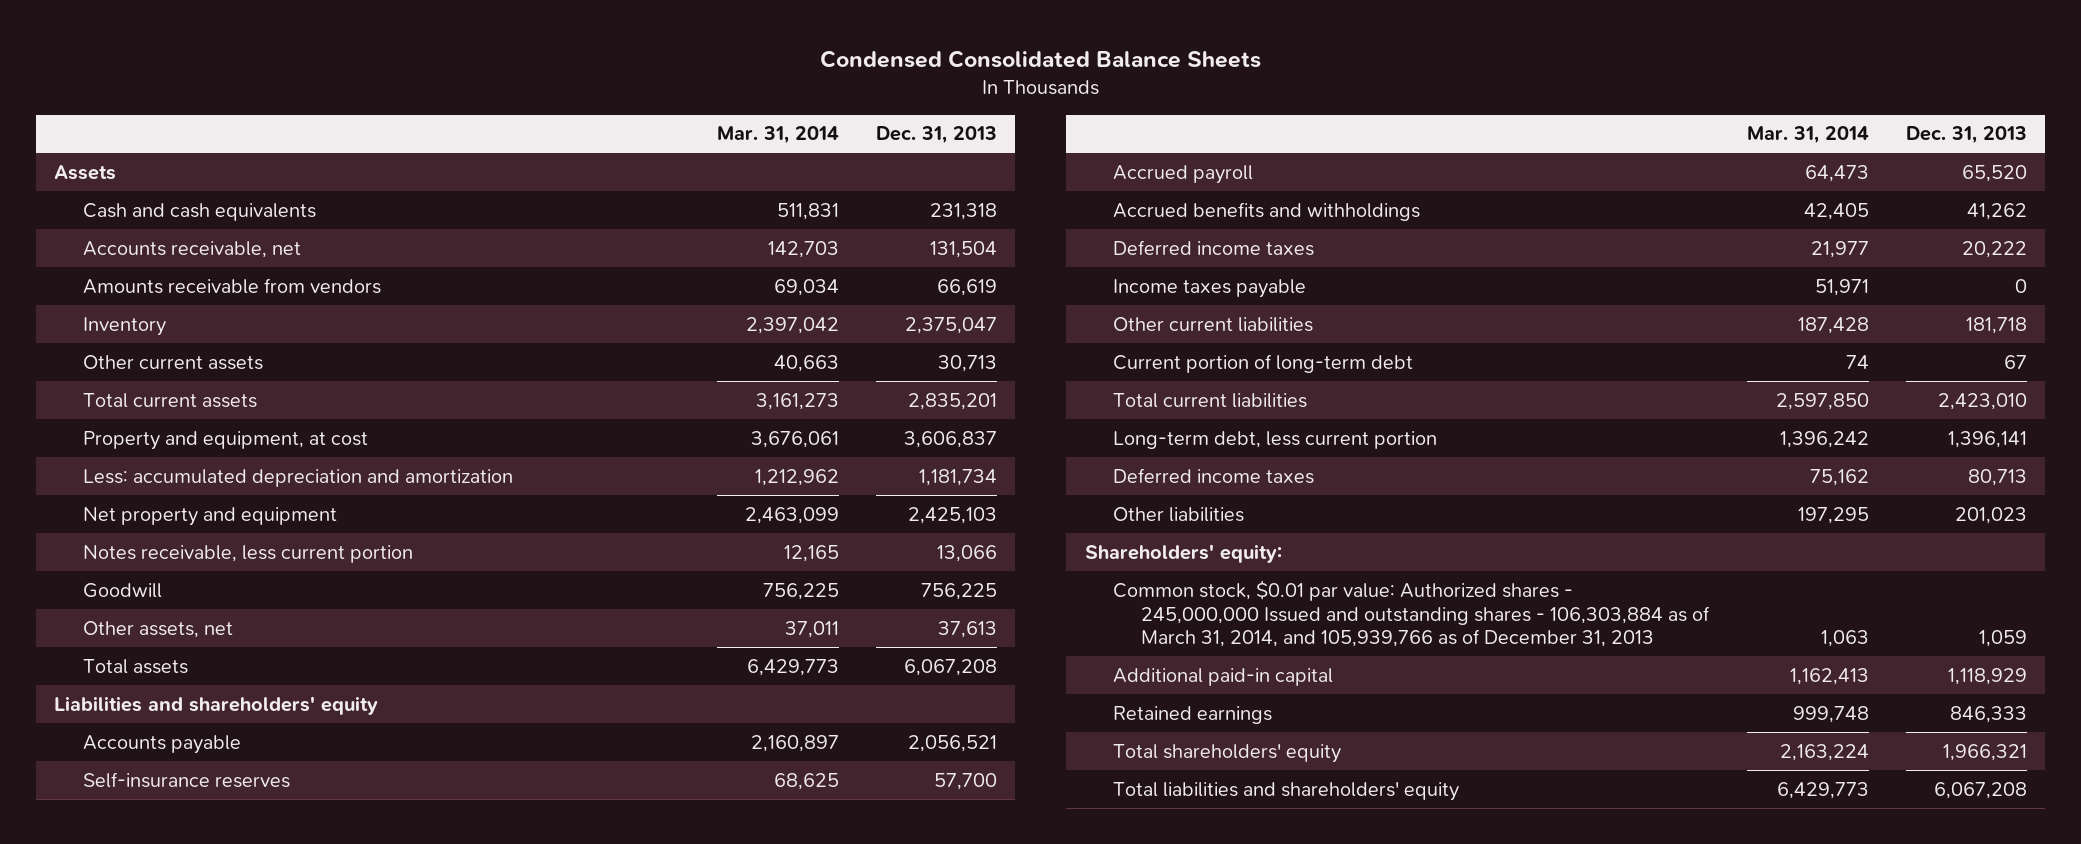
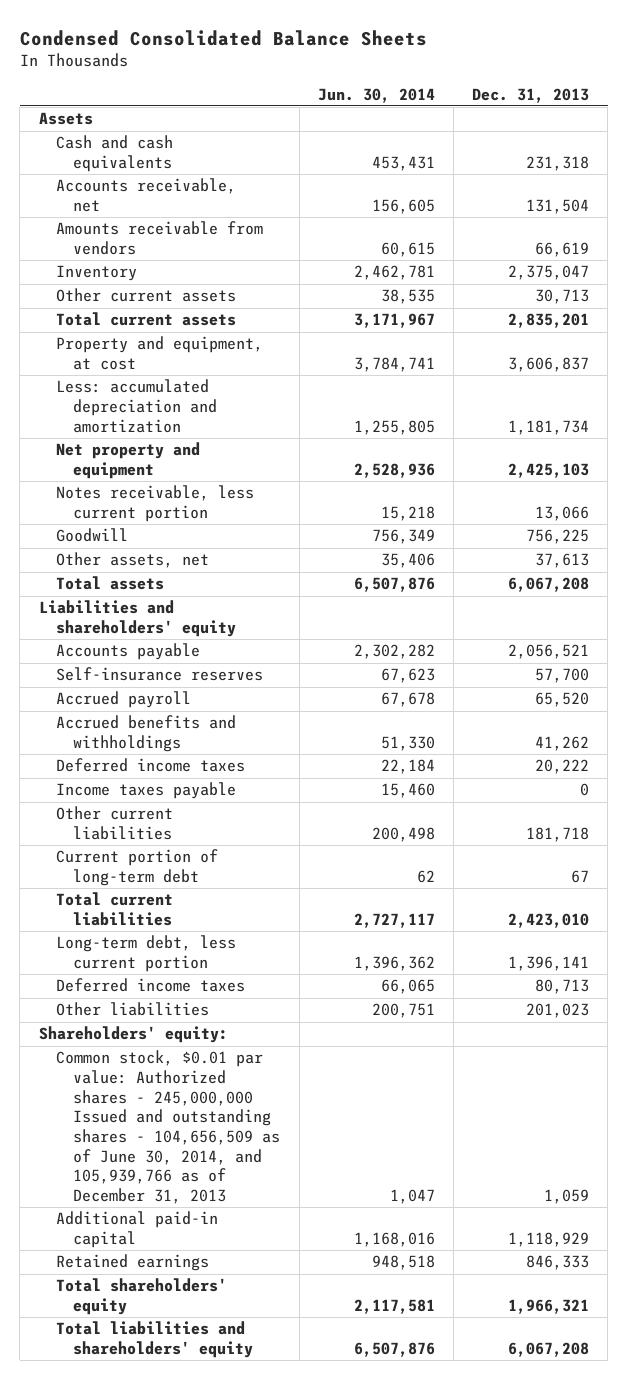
- | Mar. 31, 2014 | Dec. 31, 2013
+ | Jun. 30, 2014 | Dec. 31, 2013
- Common stock, $0.01 par value: Authorized shares - 245,000,000 Issued and outstanding shares - 106,303,884 as of March 31, 2014, and 105,939,766 as of December 31, 2013 | 1,063 | 1,059
+ Common stock, $0.01 par value: Authorized shares - 245,000,000 Issued and outstanding shares - 104,656,509 as of June 30, 2014, and 105,939,766 as of December 31, 2013 | 1,047 | 1,059

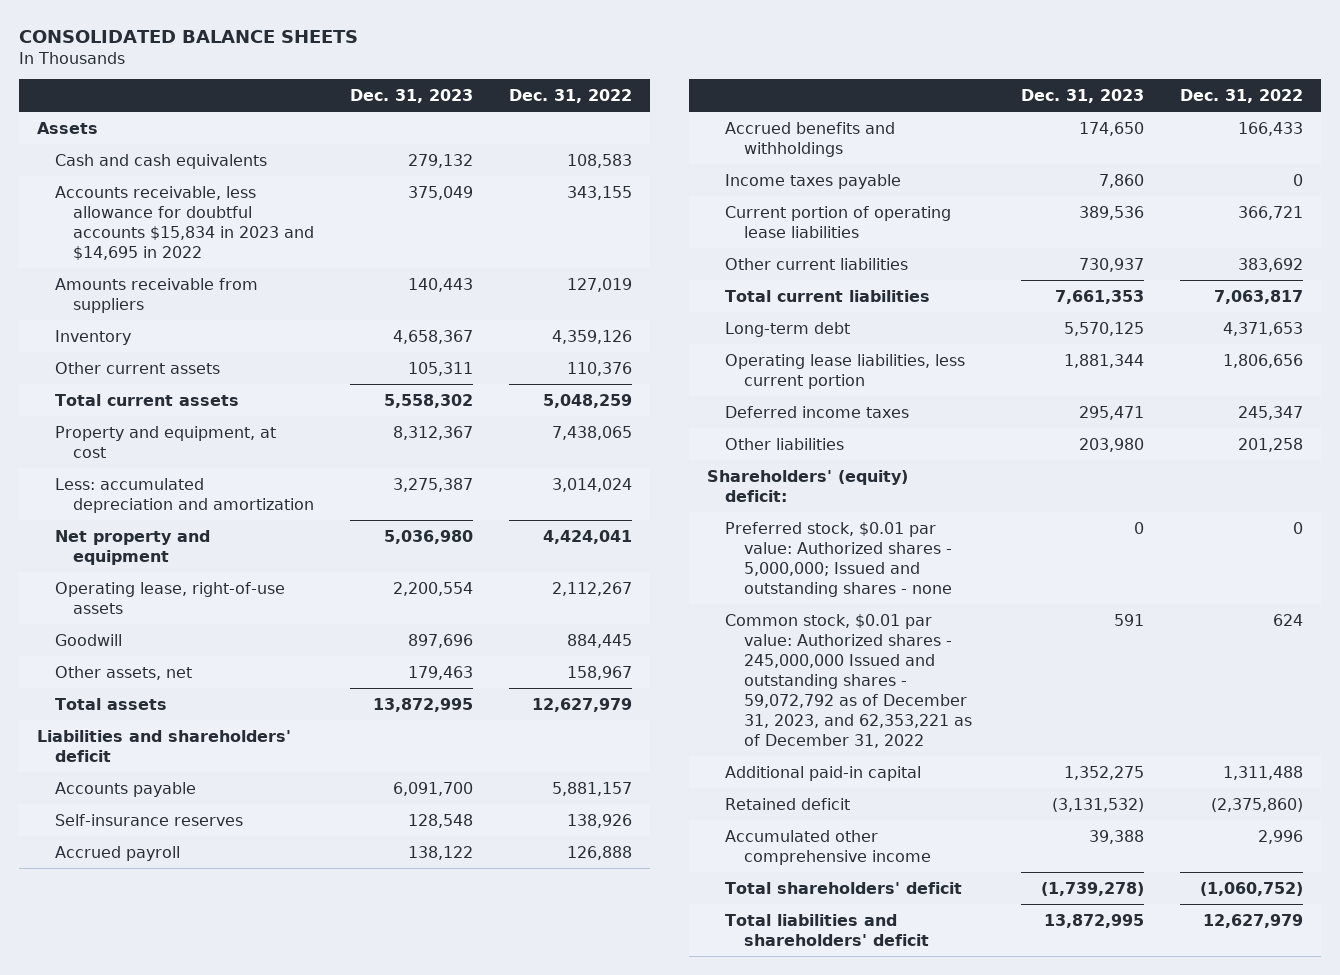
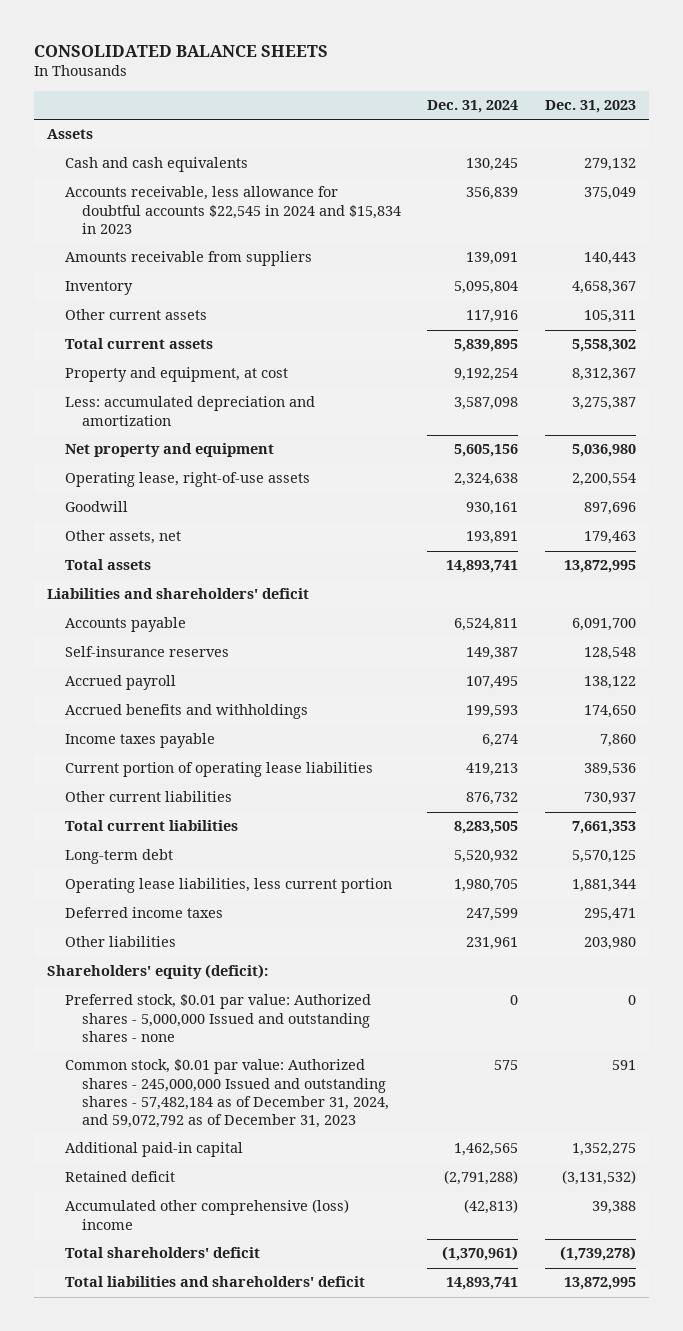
- | Dec. 31, 2023 | Dec. 31, 2022
+ | Dec. 31, 2024 | Dec. 31, 2023
- Accounts receivable, less allowance for doubtful accounts $15,834 in 2023 and $14,695 in 2022 | 375,049 | 343,155
+ Accounts receivable, less allowance for doubtful accounts $22,545 in 2024 and $15,834 in 2023 | 356,839 | 375,049
- Shareholders' (equity) deficit:
- Preferred stock, $0.01 par value: Authorized shares - 5,000,000; Issued and outstanding shares - none | 0 | 0
- Common stock, $0.01 par value: Authorized shares - 245,000,000 Issued and outstanding shares - 59,072,792 as of December 31, 2023, and 62,353,221 as of December 31, 2022 | 591 | 624
+ Shareholders' equity (deficit):
+ Preferred stock, $0.01 par value: Authorized shares - 5,000,000 Issued and outstanding shares - none | 0 | 0
+ Common stock, $0.01 par value: Authorized shares - 245,000,000 Issued and outstanding shares - 57,482,184 as of December 31, 2024, and 59,072,792 as of December 31, 2023 | 575 | 591
- Accumulated other comprehensive income | 39,388 | 2,996
+ Accumulated other comprehensive (loss) income | (42,813) | 39,388

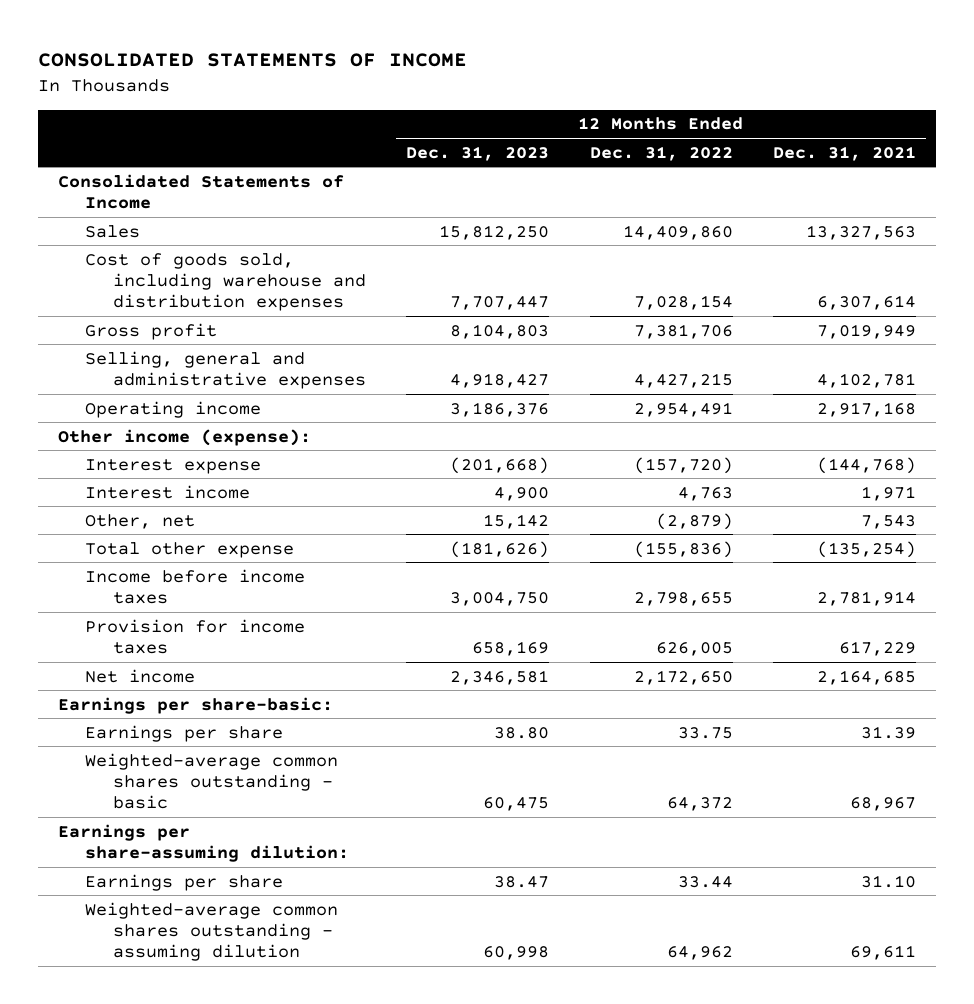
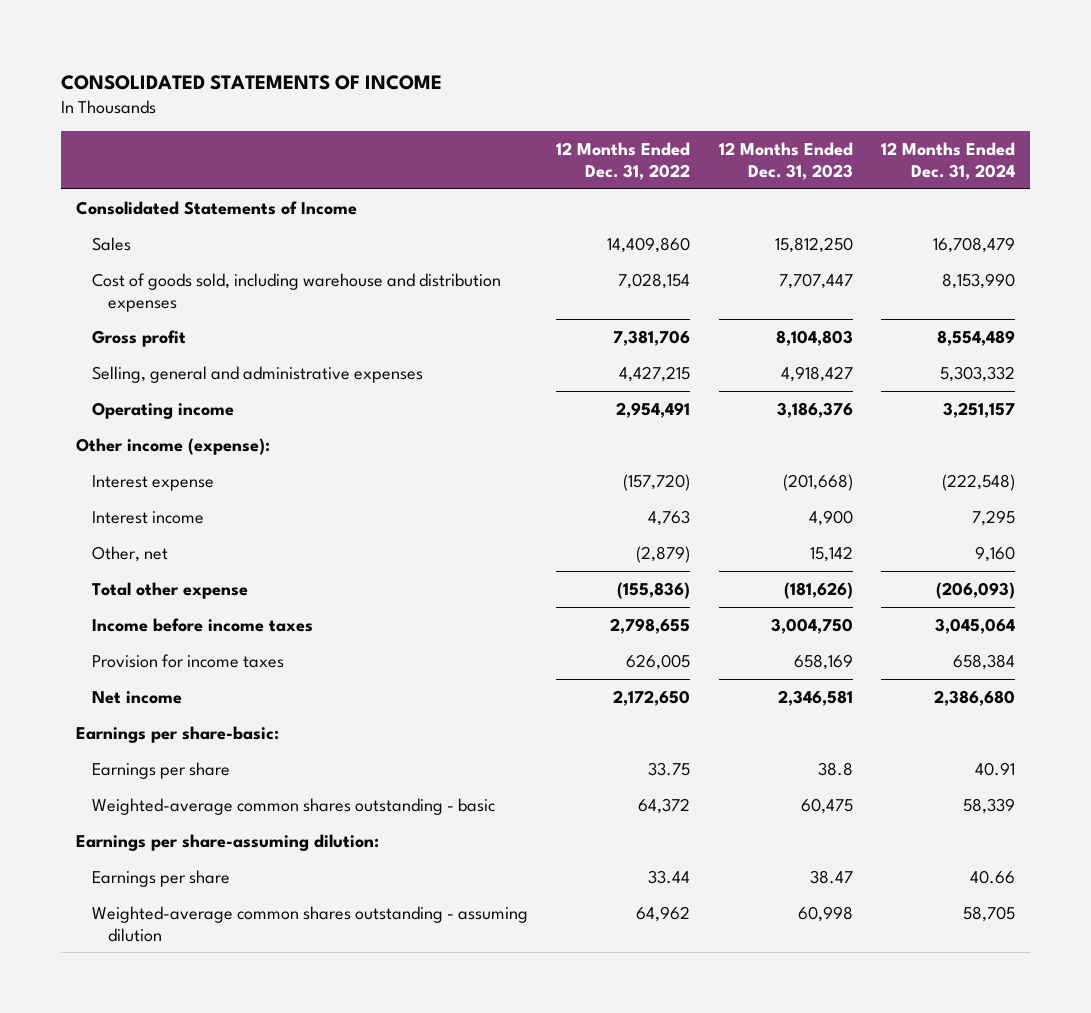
- | 12 Months Ended Dec. 31, 2023 | 12 Months Ended Dec. 31, 2022 | 12 Months Ended Dec. 31, 2021
+ | 12 Months Ended Dec. 31, 2022 | 12 Months Ended Dec. 31, 2023 | 12 Months Ended Dec. 31, 2024
- Earnings per share | 38.80 | 33.75 | 31.39
+ Earnings per share | 33.75 | 38.8 | 40.91

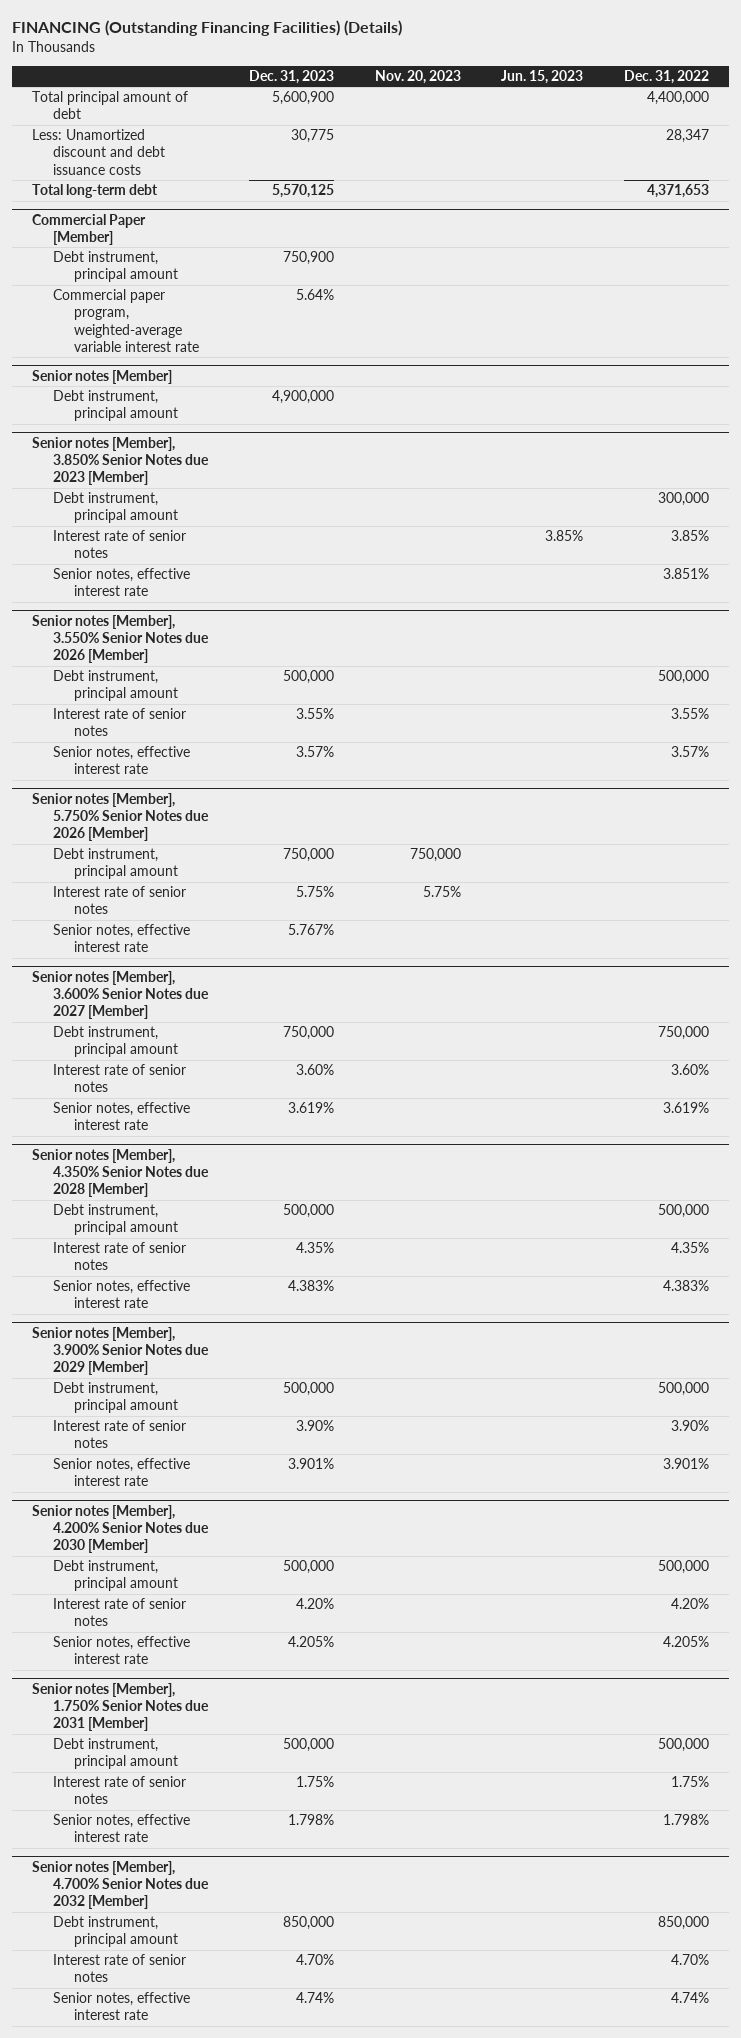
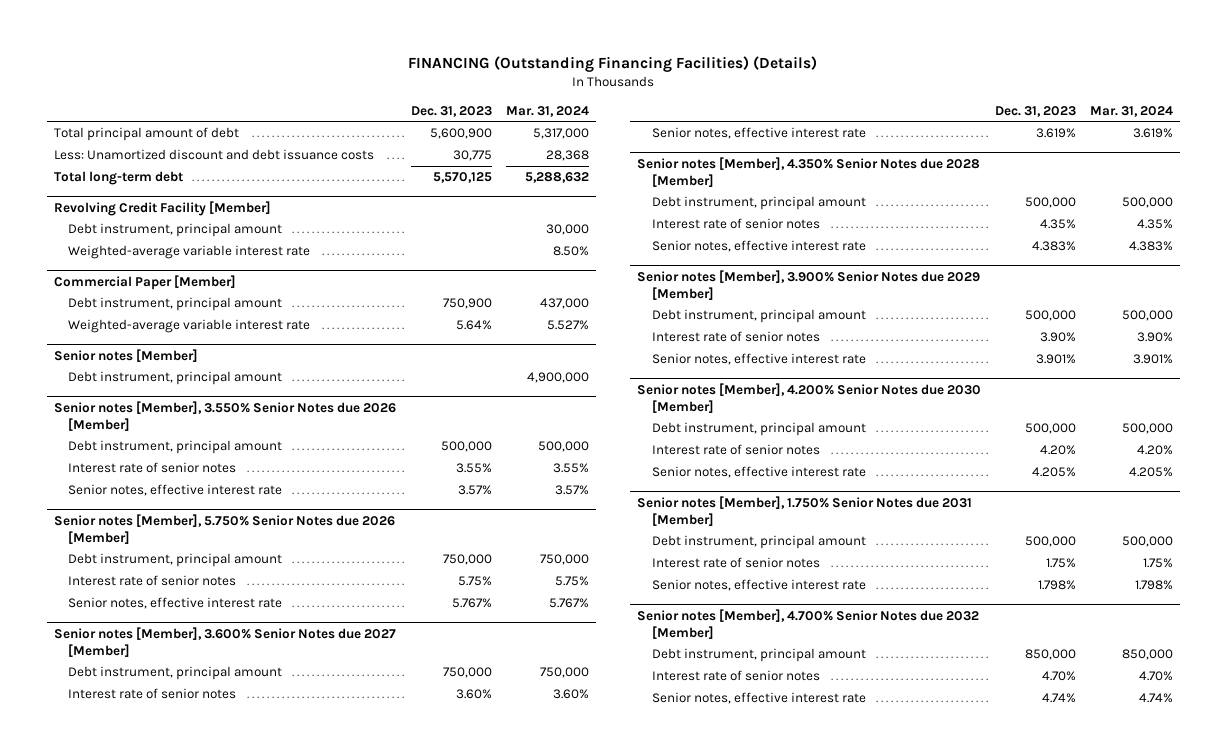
- | Dec. 31, 2023 | Nov. 20, 2023 | Jun. 15, 2023 | Dec. 31, 2022
+ | Dec. 31, 2023 | Mar. 31, 2024
+ Revolving Credit Facility [Member]
+ Debt instrument, principal amount | | 30,000
+ Weighted-average variable interest rate | | 8.50%
@ Commercial Paper [Member]
- Commercial paper program, weighted-average variable interest rate | 5.64% | | |
+ Weighted-average variable interest rate | 5.64% | 5.527%
@ Senior notes [Member]
- Debt instrument, principal amount | 4,900,000 | | |
- Senior notes [Member], 3.850% Senior Notes due 2023 [Member]
- Interest rate of senior notes | | | 3.85% | 3.85%
- Senior notes, effective interest rate | | | | 3.851%

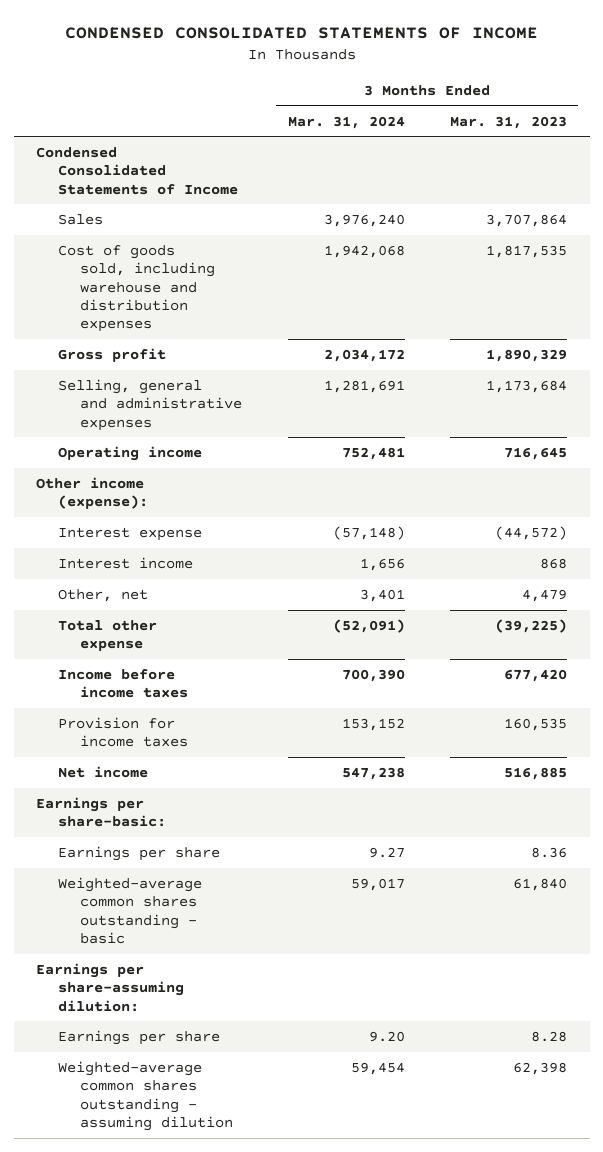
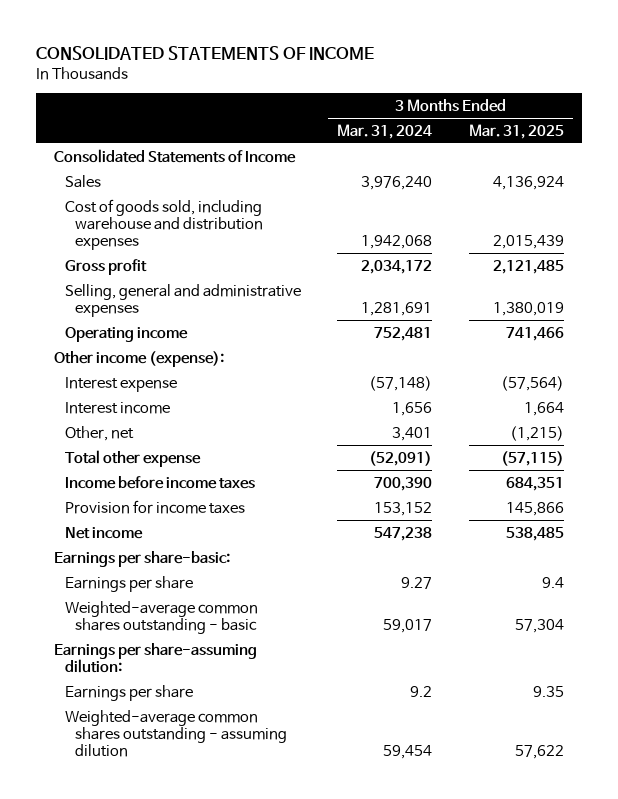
- CONDENSED CONSOLIDATED STATEMENTS OF INCOME
+ CONSOLIDATED STATEMENTS OF INCOME
- | 3 Months Ended Mar. 31, 2024 | 3 Months Ended Mar. 31, 2023
+ | 3 Months Ended Mar. 31, 2024 | 3 Months Ended Mar. 31, 2025
- Condensed Consolidated Statements of Income
+ Consolidated Statements of Income
- Earnings per share | 9.20 | 8.28
+ Earnings per share | 9.2 | 9.35

